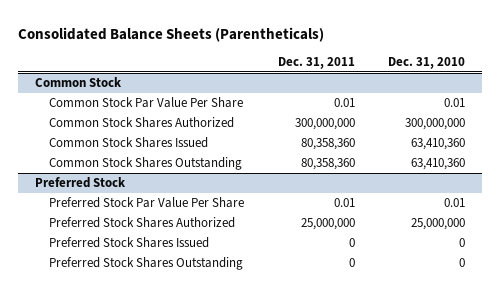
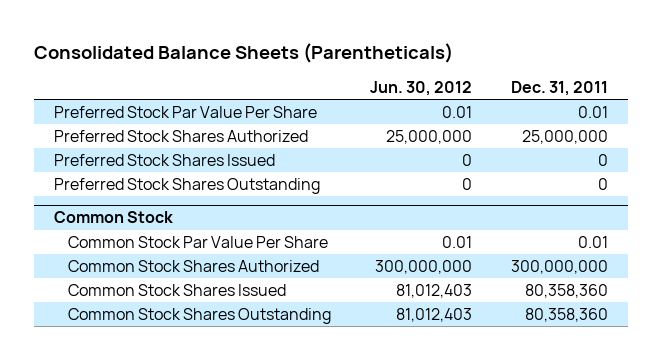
- | Dec. 31, 2011 | Dec. 31, 2010
+ | Jun. 30, 2012 | Dec. 31, 2011
+ Preferred Stock Par Value Per Share | 0.01 | 0.01
+ Preferred Stock Shares Authorized | 25,000,000 | 25,000,000
+ Preferred Stock Shares Issued | 0 | 0
+ Preferred Stock Shares Outstanding | 0 | 0
- Preferred Stock
- Preferred Stock Par Value Per Share | 0.01 | 0.01
- Preferred Stock Shares Authorized | 25,000,000 | 25,000,000
- Preferred Stock Shares Issued | 0 | 0
- Preferred Stock Shares Outstanding | 0 | 0

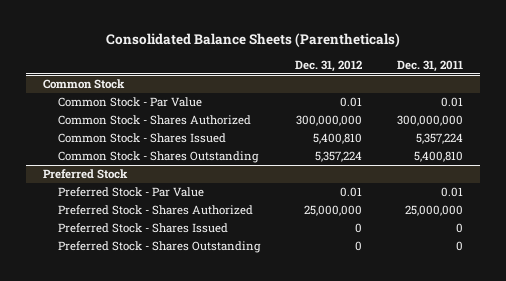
- | Jun. 30, 2012 | Dec. 31, 2011
+ | Dec. 31, 2012 | Dec. 31, 2011
- Preferred Stock Par Value Per Share | 0.01 | 0.01
- Preferred Stock Shares Authorized | 25,000,000 | 25,000,000
- Preferred Stock Shares Issued | 0 | 0
- Preferred Stock Shares Outstanding | 0 | 0
@ Common Stock
- Common Stock Par Value Per Share | 0.01 | 0.01
- Common Stock Shares Authorized | 300,000,000 | 300,000,000
- Common Stock Shares Issued | 81,012,403 | 80,358,360
- Common Stock Shares Outstanding | 81,012,403 | 80,358,360
+ Common Stock - Par Value | 0.01 | 0.01
+ Common Stock - Shares Authorized | 300,000,000 | 300,000,000
+ Common Stock - Shares Issued | 5,400,810 | 5,357,224
+ Common Stock - Shares Outstanding | 5,357,224 | 5,400,810
+ Preferred Stock
+ Preferred Stock - Par Value | 0.01 | 0.01
+ Preferred Stock - Shares Authorized | 25,000,000 | 25,000,000
+ Preferred Stock - Shares Issued | 0 | 0
+ Preferred Stock - Shares Outstanding | 0 | 0

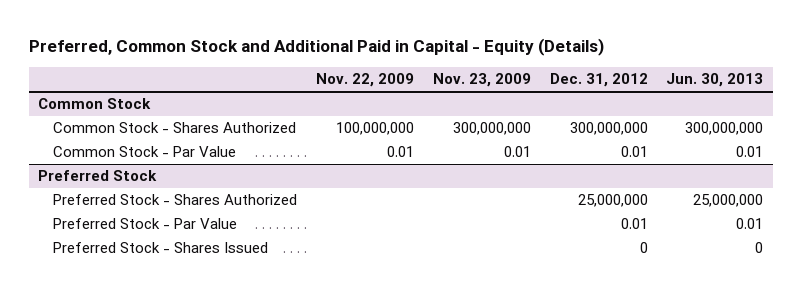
- Consolidated Balance Sheets (Parentheticals)
+ Preferred, Common Stock and Additional Paid in Capital - Equity (Details)
- | Dec. 31, 2012 | Dec. 31, 2011
+ | Nov. 22, 2009 | Nov. 23, 2009 | Dec. 31, 2012 | Jun. 30, 2013
@ Common Stock
- Common Stock - Shares Issued | 5,400,810 | 5,357,224
- Common Stock - Shares Outstanding | 5,357,224 | 5,400,810
moved down: Common Stock - Par Value | 0.01 | 0.01 | 0.01 | 0.01
@ Preferred Stock
moved down: Preferred Stock - Par Value | | | 0.01 | 0.01
- Preferred Stock - Shares Outstanding | 0 | 0

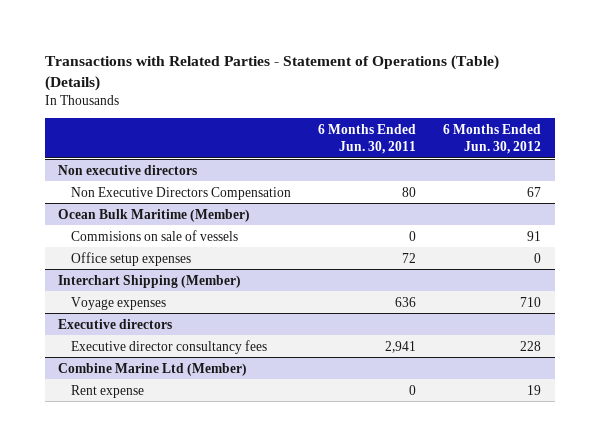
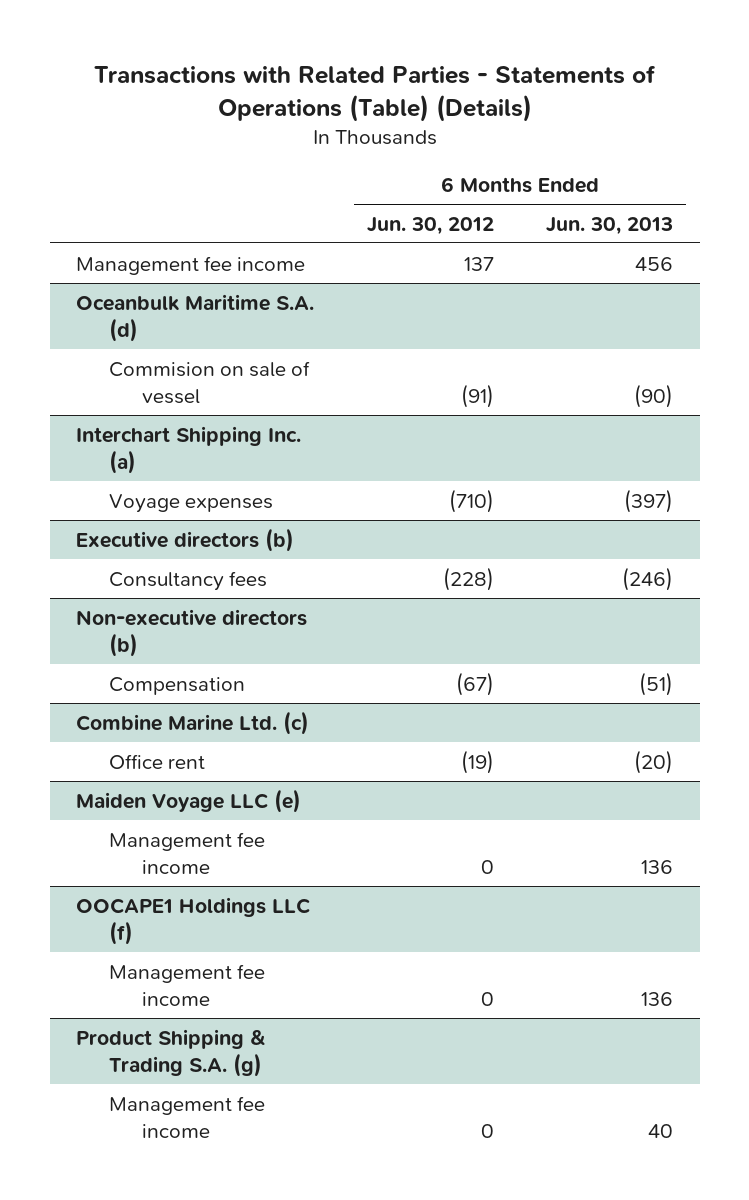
- Transactions with Related Parties - Statement of Operations (Table) (Details)
+ Transactions with Related Parties - Statements of Operations (Table) (Details)
- | 6 Months Ended Jun. 30, 2011 | 6 Months Ended Jun. 30, 2012
+ | 6 Months Ended Jun. 30, 2012 | 6 Months Ended Jun. 30, 2013
- Non executive directors
- Non Executive Directors Compensation | 80 | 67
- Ocean Bulk Maritime (Member)
- Commisions on sale of vessels | 0 | 91
- Office setup expenses | 72 | 0
- Interchart Shipping (Member)
- Voyage expenses | 636 | 710
- Executive directors
- Executive director consultancy fees | 2,941 | 228
- Combine Marine Ltd (Member)
- Rent expense | 0 | 19
+ Management fee income | 137 | 456
+ Oceanbulk Maritime S.A. (d)
+ Commision on sale of vessel | (91) | (90)
+ Interchart Shipping Inc. (a)
+ Voyage expenses | (710) | (397)
+ Executive directors (b)
+ Consultancy fees | (228) | (246)
+ Non-executive directors (b)
+ Compensation | (67) | (51)
+ Combine Marine Ltd. (c)
+ Office rent | (19) | (20)
+ Maiden Voyage LLC (e)
+ Management fee income | 0 | 136
+ OOCAPE1 Holdings LLC (f)
+ Management fee income | 0 | 136
+ Product Shipping & Trading S.A. (g)
+ Management fee income | 0 | 40

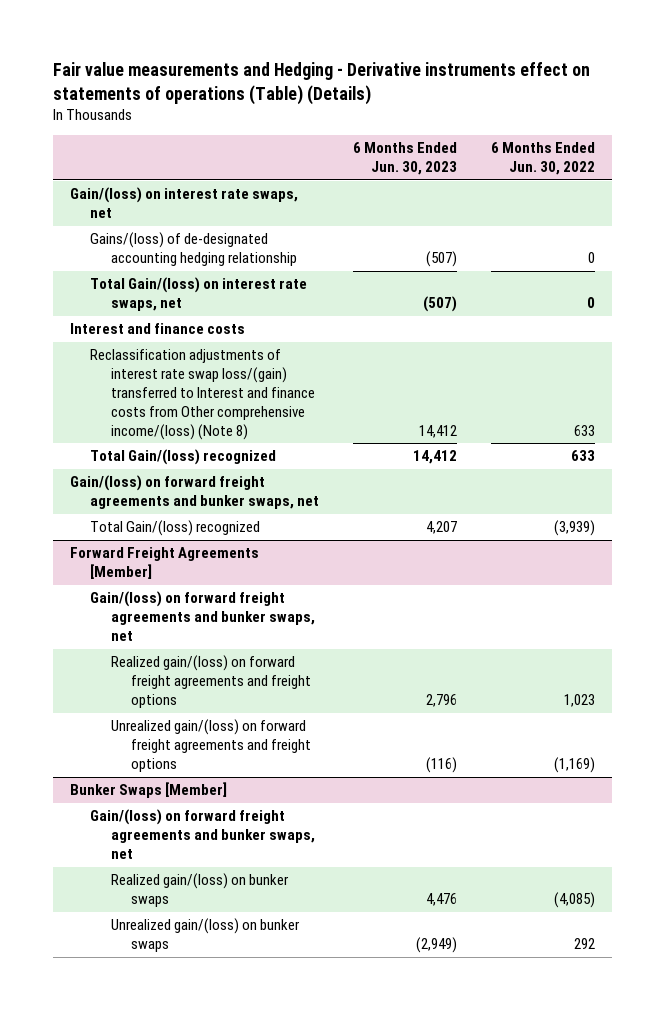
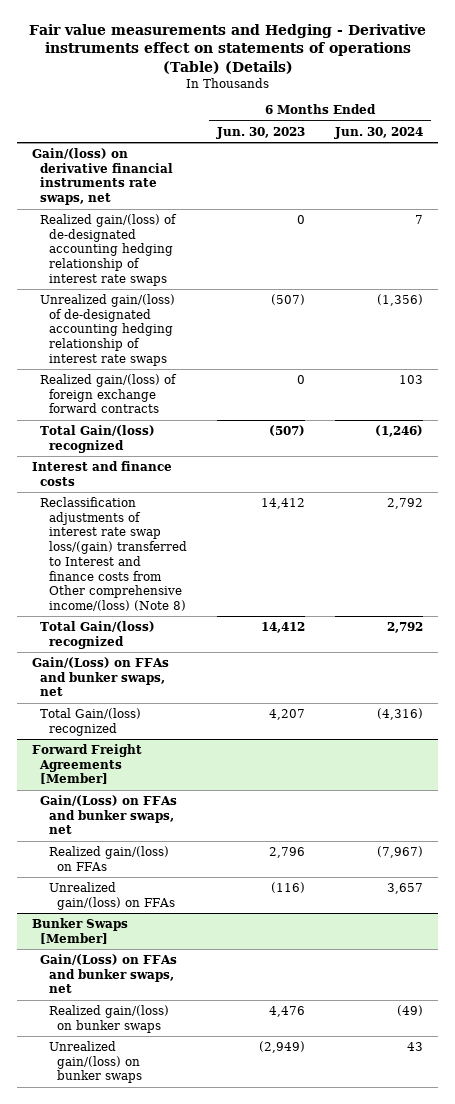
- | 6 Months Ended Jun. 30, 2023 | 6 Months Ended Jun. 30, 2022
+ | 6 Months Ended Jun. 30, 2023 | 6 Months Ended Jun. 30, 2024
- Gain/(loss) on interest rate swaps, net
- Gains/(loss) of de-designated accounting hedging relationship | (507) | 0
- Total Gain/(loss) on interest rate swaps, net | (507) | 0
+ Gain/(loss) on derivative financial instruments rate swaps, net
+ Realized gain/(loss) of de-designated accounting hedging relationship of interest rate swaps | 0 | 7
+ Unrealized gain/(loss) of de-designated accounting hedging relationship of interest rate swaps | (507) | (1,356)
+ Realized gain/(loss) of foreign exchange forward contracts | 0 | 103
+ Total Gain/(loss) recognized | (507) | (1,246)
- Gain/(loss) on forward freight agreements and bunker swaps, net
+ Gain/(Loss) on FFAs and bunker swaps, net
@ Forward Freight Agreements [Member]
- Gain/(loss) on forward freight agreements and bunker swaps, net
- Realized gain/(loss) on forward freight agreements and freight options | 2,796 | 1,023
- Unrealized gain/(loss) on forward freight agreements and freight options | (116) | (1,169)
+ Gain/(Loss) on FFAs and bunker swaps, net
+ Realized gain/(loss) on FFAs | 2,796 | (7,967)
+ Unrealized gain/(loss) on FFAs | (116) | 3,657
@ Bunker Swaps [Member]
- Gain/(loss) on forward freight agreements and bunker swaps, net
+ Gain/(Loss) on FFAs and bunker swaps, net

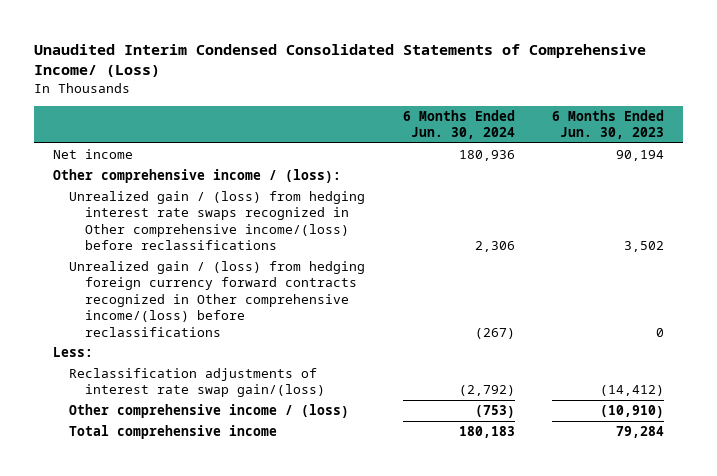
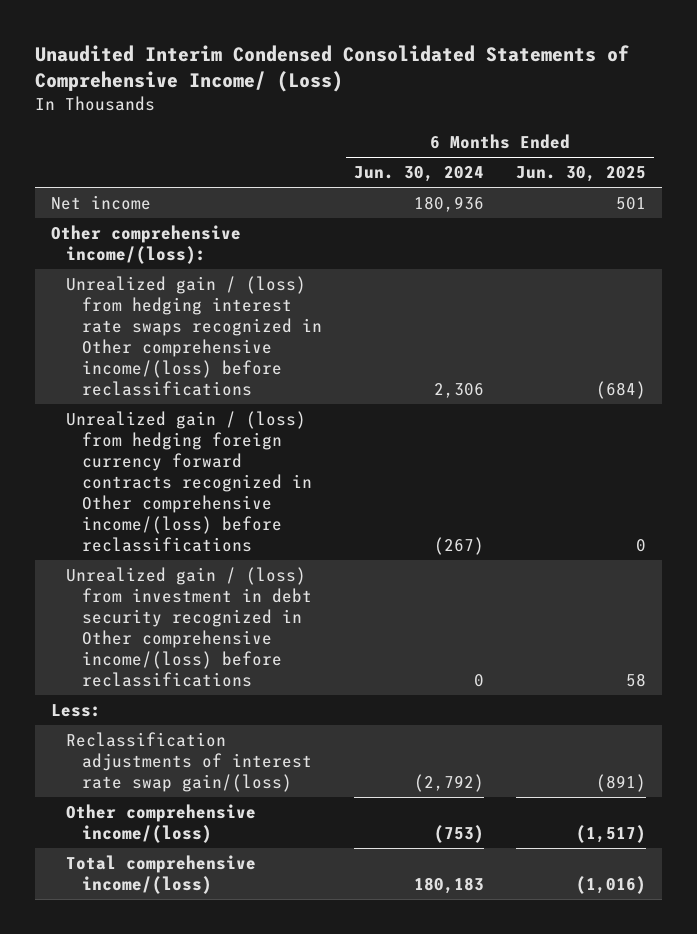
- | 6 Months Ended Jun. 30, 2024 | 6 Months Ended Jun. 30, 2023
+ | 6 Months Ended Jun. 30, 2024 | 6 Months Ended Jun. 30, 2025
- Other comprehensive income / (loss):
+ Other comprehensive income/(loss):
+ Unrealized gain / (loss) from investment in debt security recognized in Other comprehensive income/(loss) before reclassifications | 0 | 58
- Other comprehensive income / (loss) | (753) | (10,910)
- Total comprehensive income | 180,183 | 79,284
+ Other comprehensive income/(loss) | (753) | (1,517)
+ Total comprehensive income/(loss) | 180,183 | (1,016)

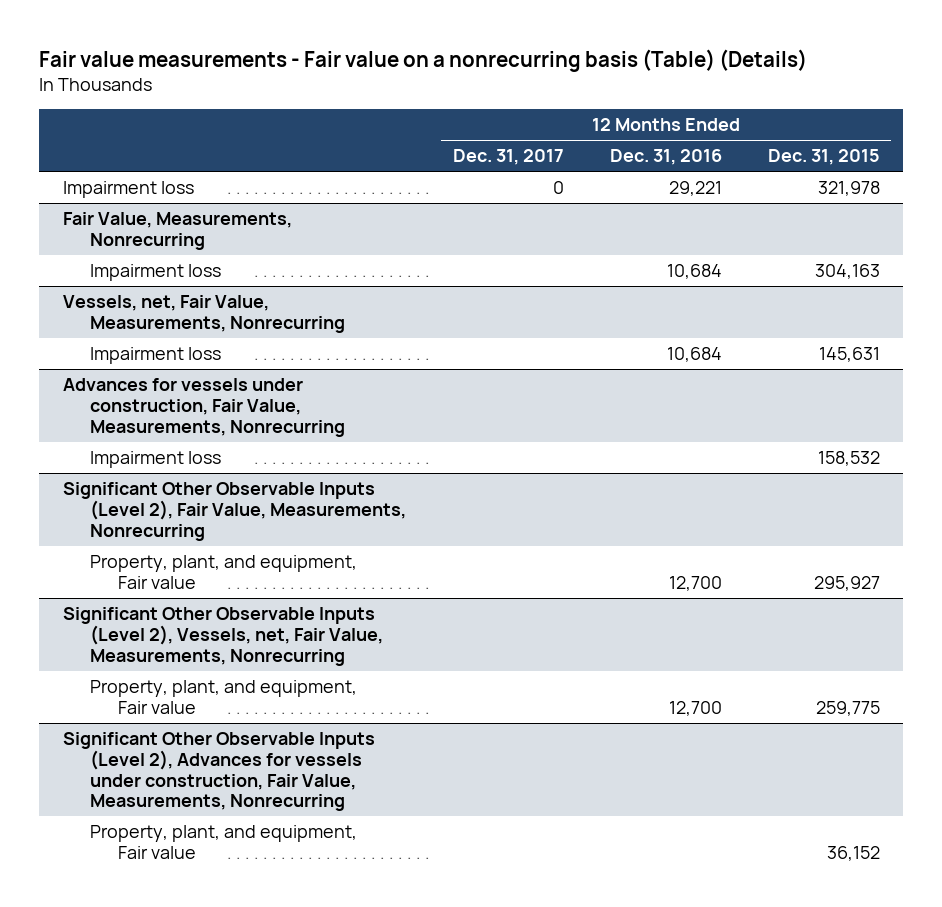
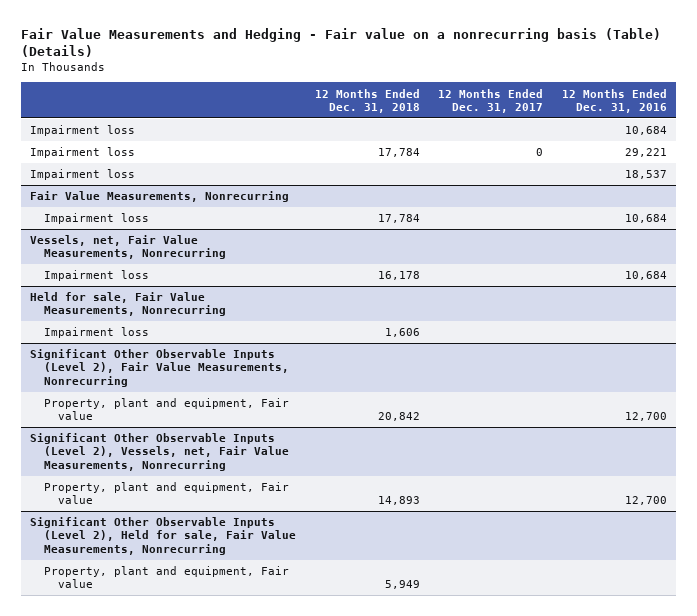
- Fair value measurements - Fair value on a nonrecurring basis (Table) (Details)
+ Fair Value Measurements and Hedging - Fair value on a nonrecurring basis (Table) (Details)
- | 12 Months Ended Dec. 31, 2017 | 12 Months Ended Dec. 31, 2016 | 12 Months Ended Dec. 31, 2015
+ | 12 Months Ended Dec. 31, 2018 | 12 Months Ended Dec. 31, 2017 | 12 Months Ended Dec. 31, 2016
+ Impairment loss | | | 10,684
- Fair Value, Measurements, Nonrecurring
+ Impairment loss | | | 18,537
+ Fair Value Measurements, Nonrecurring
- Vessels, net, Fair Value, Measurements, Nonrecurring
+ Vessels, net, Fair Value Measurements, Nonrecurring
- Advances for vessels under construction, Fair Value, Measurements, Nonrecurring
+ Held for sale, Fair Value Measurements, Nonrecurring
- Significant Other Observable Inputs (Level 2), Fair Value, Measurements, Nonrecurring
- Property, plant, and equipment, Fair value | | 12,700 | 295,927
- Significant Other Observable Inputs (Level 2), Vessels, net, Fair Value, Measurements, Nonrecurring
- Property, plant, and equipment, Fair value | | 12,700 | 259,775
- Significant Other Observable Inputs (Level 2), Advances for vessels under construction, Fair Value, Measurements, Nonrecurring
- Property, plant, and equipment, Fair value | | | 36,152
+ Significant Other Observable Inputs (Level 2), Fair Value Measurements, Nonrecurring
+ Property, plant and equipment, Fair value | 20,842 | | 12,700
+ Significant Other Observable Inputs (Level 2), Vessels, net, Fair Value Measurements, Nonrecurring
+ Property, plant and equipment, Fair value | 14,893 | | 12,700
+ Significant Other Observable Inputs (Level 2), Held for sale, Fair Value Measurements, Nonrecurring
+ Property, plant and equipment, Fair value | 5,949 | |

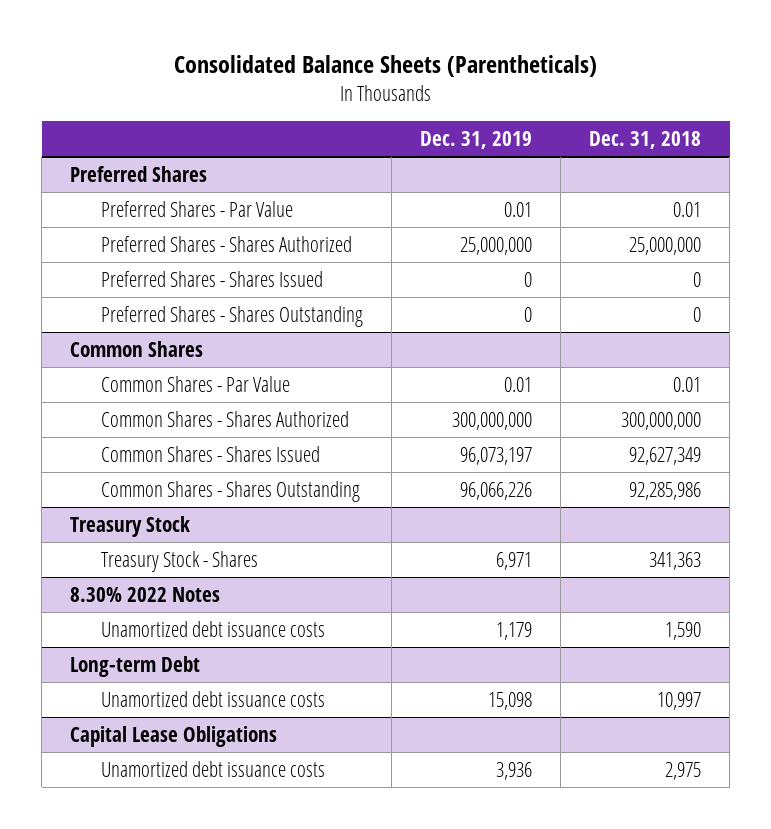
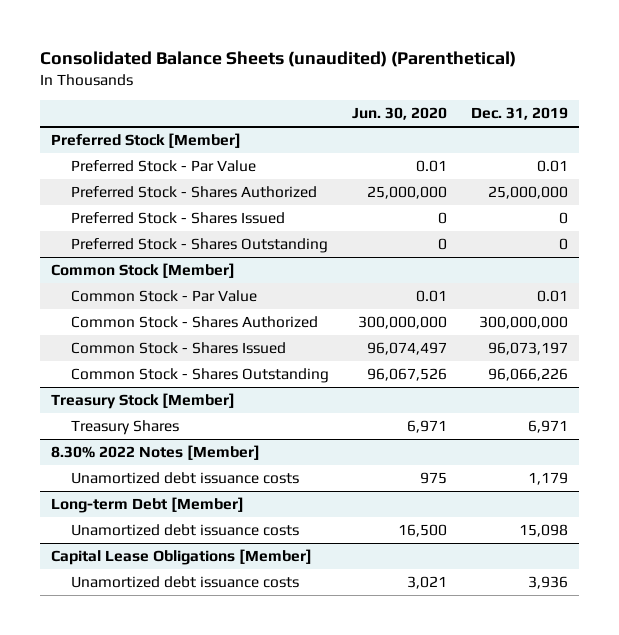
- Consolidated Balance Sheets (Parentheticals)
+ Consolidated Balance Sheets (unaudited) (Parenthetical)
- | Dec. 31, 2019 | Dec. 31, 2018
+ | Jun. 30, 2020 | Dec. 31, 2019
- Preferred Shares
- Preferred Shares - Par Value | 0.01 | 0.01
- Preferred Shares - Shares Authorized | 25,000,000 | 25,000,000
- Preferred Shares - Shares Issued | 0 | 0
- Preferred Shares - Shares Outstanding | 0 | 0
- Common Shares
- Common Shares - Par Value | 0.01 | 0.01
- Common Shares - Shares Authorized | 300,000,000 | 300,000,000
- Common Shares - Shares Issued | 96,073,197 | 92,627,349
- Common Shares - Shares Outstanding | 96,066,226 | 92,285,986
- Treasury Stock
- Treasury Stock - Shares | 6,971 | 341,363
- 8.30% 2022 Notes
+ Preferred Stock [Member]
+ Preferred Stock - Par Value | 0.01 | 0.01
+ Preferred Stock - Shares Authorized | 25,000,000 | 25,000,000
+ Preferred Stock - Shares Issued | 0 | 0
+ Preferred Stock - Shares Outstanding | 0 | 0
+ Common Stock [Member]
+ Common Stock - Par Value | 0.01 | 0.01
+ Common Stock - Shares Authorized | 300,000,000 | 300,000,000
+ Common Stock - Shares Issued | 96,074,497 | 96,073,197
+ Common Stock - Shares Outstanding | 96,067,526 | 96,066,226
+ Treasury Stock [Member]
+ Treasury Shares | 6,971 | 6,971
+ 8.30% 2022 Notes [Member]
- Long-term Debt
+ Long-term Debt [Member]
- Capital Lease Obligations
+ Capital Lease Obligations [Member]

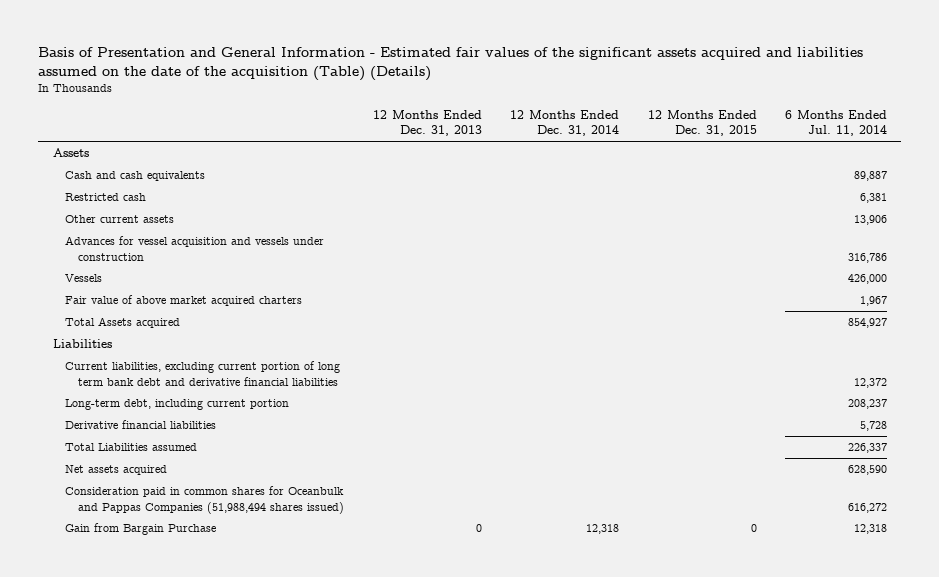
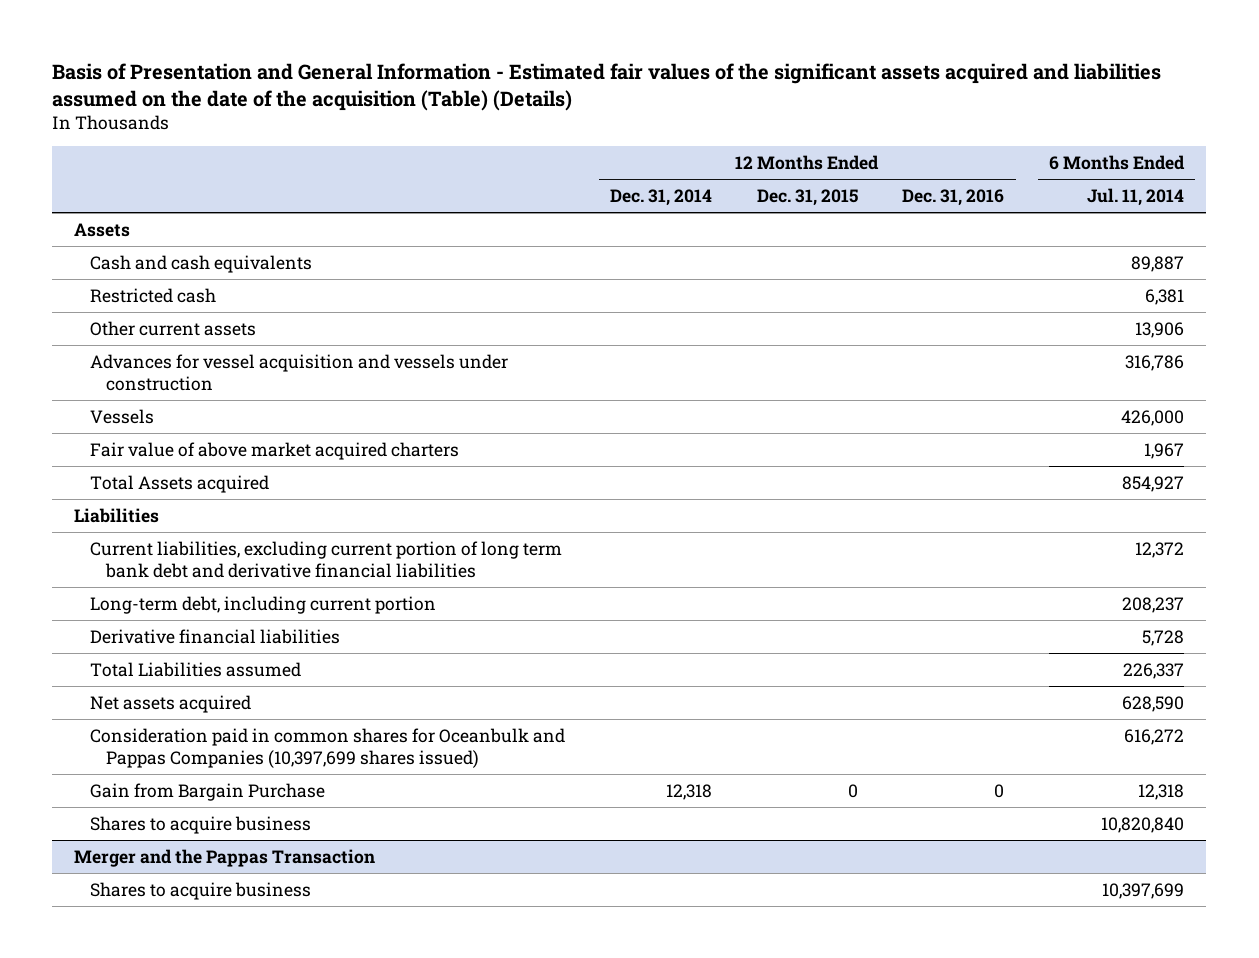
- | 12 Months Ended Dec. 31, 2013 | 12 Months Ended Dec. 31, 2014 | 12 Months Ended Dec. 31, 2015 | 6 Months Ended Jul. 11, 2014
+ | 12 Months Ended Dec. 31, 2014 | 12 Months Ended Dec. 31, 2015 | 12 Months Ended Dec. 31, 2016 | 6 Months Ended Jul. 11, 2014
- Consideration paid in common shares for Oceanbulk and Pappas Companies (51,988,494 shares issued) | | | | 616,272
+ Consideration paid in common shares for Oceanbulk and Pappas Companies (10,397,699 shares issued) | | | | 616,272
+ Shares to acquire business | | | | 10,820,840
+ Merger and the Pappas Transaction
+ Shares to acquire business | | | | 10,397,699

